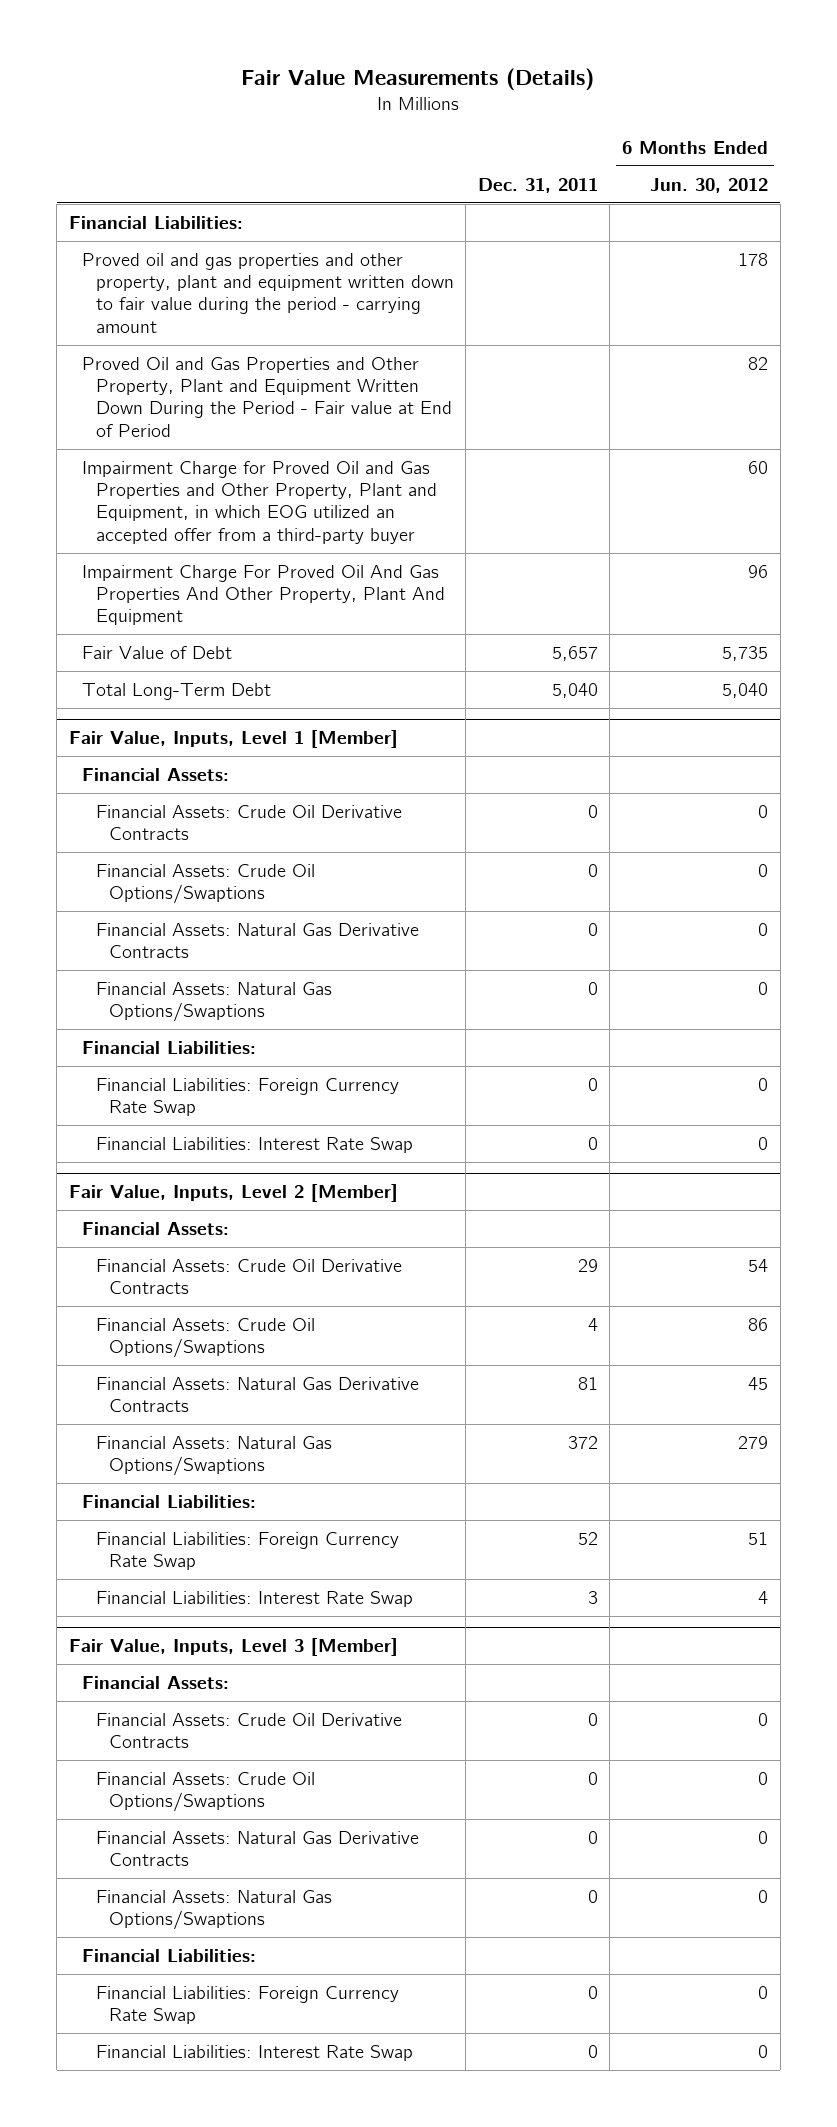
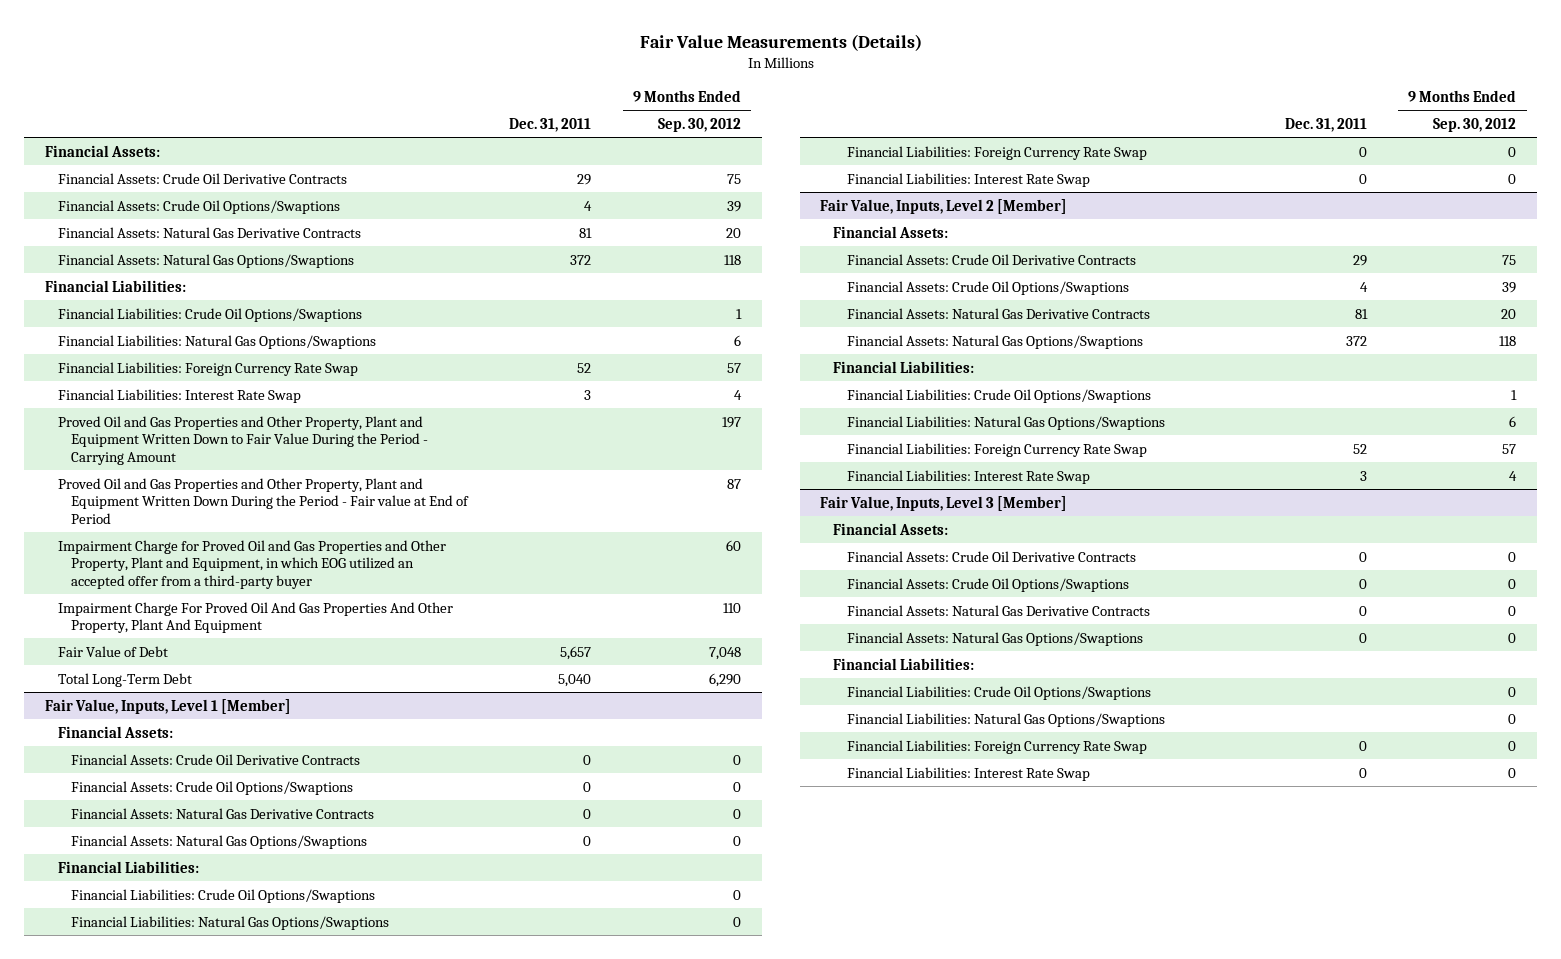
- | Dec. 31, 2011 | 6 Months Ended Jun. 30, 2012
+ | Dec. 31, 2011 | 9 Months Ended Sep. 30, 2012
+ Financial Assets:
+ Financial Assets: Crude Oil Derivative Contracts | 29 | 75
+ Financial Assets: Crude Oil Options/Swaptions | 4 | 39
+ Financial Assets: Natural Gas Derivative Contracts | 81 | 20
+ Financial Assets: Natural Gas Options/Swaptions | 372 | 118
- Proved oil and gas properties and other property, plant and equipment written down to fair value during the period - carrying amount | | 178
+ Financial Liabilities: Crude Oil Options/Swaptions | | 1
+ Financial Liabilities: Natural Gas Options/Swaptions | | 6
+ Financial Liabilities: Foreign Currency Rate Swap | 52 | 57
+ Financial Liabilities: Interest Rate Swap | 3 | 4
+ Proved Oil and Gas Properties and Other Property, Plant and Equipment Written Down to Fair Value During the Period - Carrying Amount | | 197
@ Fair Value, Inputs, Level 1 [Member]
+ Financial Liabilities: Crude Oil Options/Swaptions | | 0
+ Financial Liabilities: Natural Gas Options/Swaptions | | 0
@ Fair Value, Inputs, Level 2 [Member]
+ Financial Liabilities: Crude Oil Options/Swaptions | | 1
+ Financial Liabilities: Natural Gas Options/Swaptions | | 6
@ Fair Value, Inputs, Level 3 [Member]
+ Financial Liabilities: Crude Oil Options/Swaptions | | 0
+ Financial Liabilities: Natural Gas Options/Swaptions | | 0

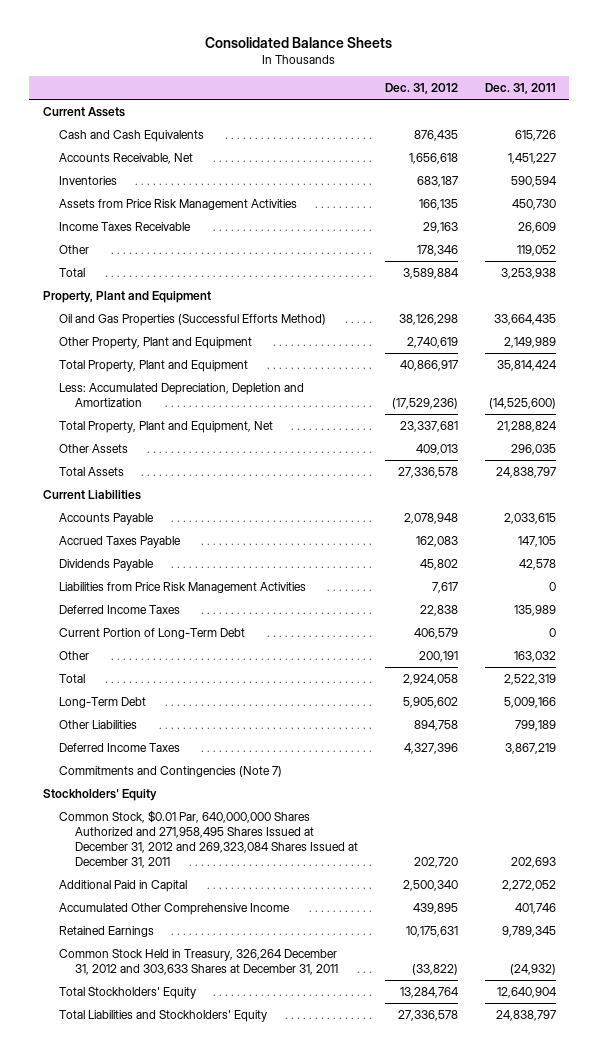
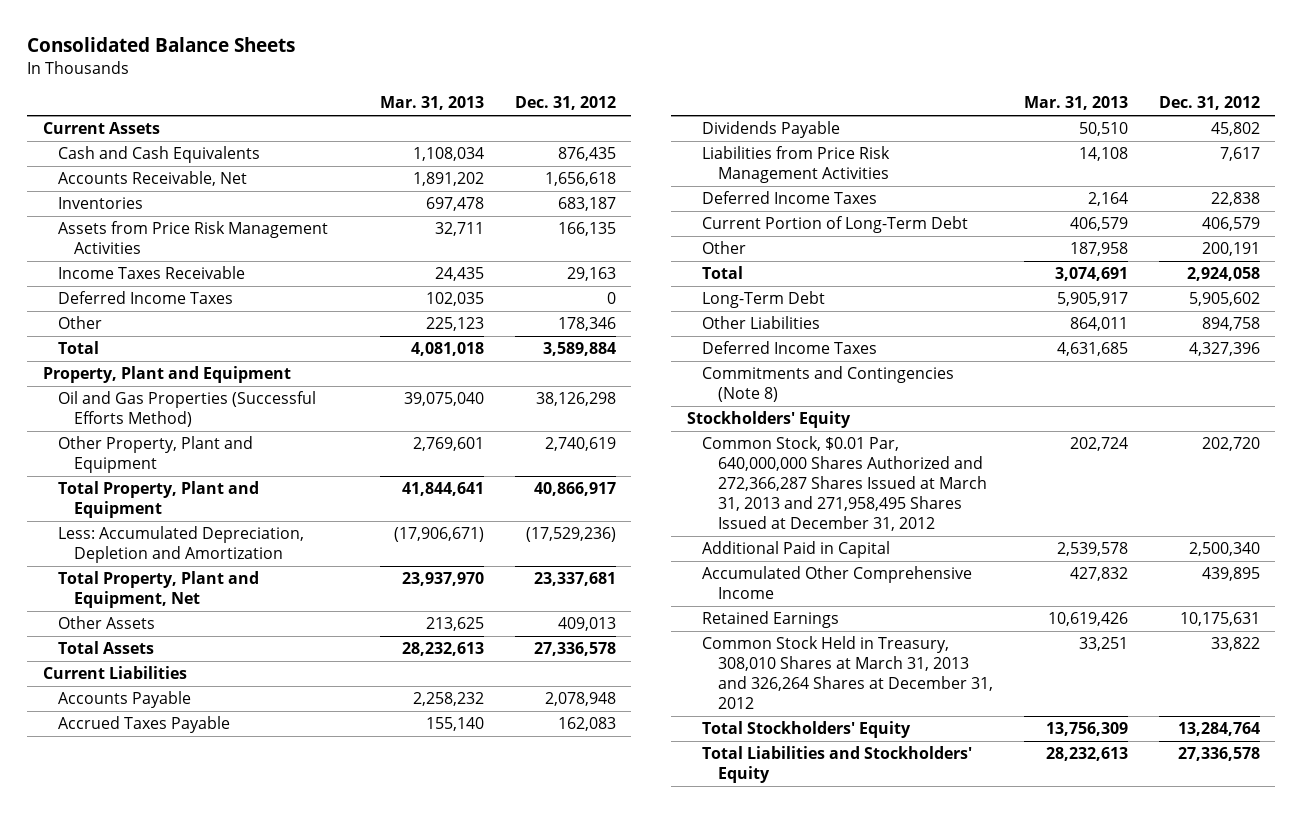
- | Dec. 31, 2012 | Dec. 31, 2011
+ | Mar. 31, 2013 | Dec. 31, 2012
+ Deferred Income Taxes | 102,035 | 0
- Commitments and Contingencies (Note 7)
+ Commitments and Contingencies (Note 8)
- Common Stock, $0.01 Par, 640,000,000 Shares Authorized and 271,958,495 Shares Issued at December 31, 2012 and 269,323,084 Shares Issued at December 31, 2011 | 202,720 | 202,693
+ Common Stock, $0.01 Par, 640,000,000 Shares Authorized and 272,366,287 Shares Issued at March 31, 2013 and 271,958,495 Shares Issued at December 31, 2012 | 202,724 | 202,720
- Common Stock Held in Treasury, 326,264 December 31, 2012 and 303,633 Shares at December 31, 2011 | (33,822) | (24,932)
+ Common Stock Held in Treasury, 308,010 Shares at March 31, 2013 and 326,264 Shares at December 31, 2012 | 33,251 | 33,822

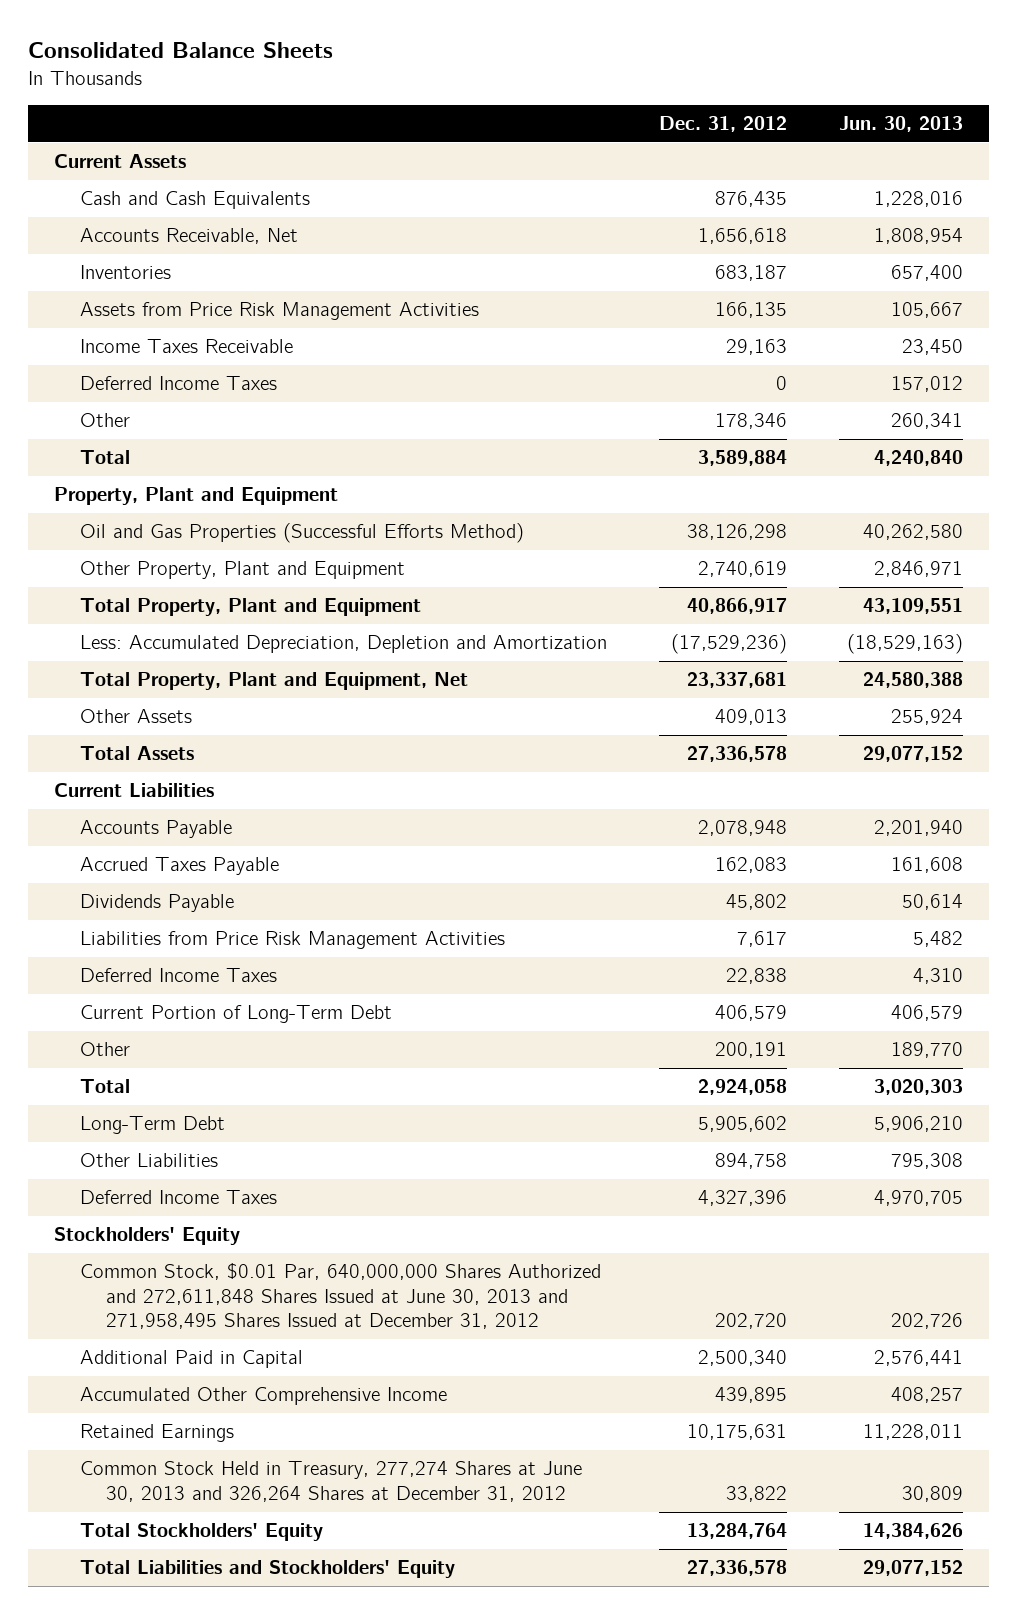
- | Mar. 31, 2013 | Dec. 31, 2012
+ | Dec. 31, 2012 | Jun. 30, 2013
- Commitments and Contingencies (Note 8)
- Common Stock, $0.01 Par, 640,000,000 Shares Authorized and 272,366,287 Shares Issued at March 31, 2013 and 271,958,495 Shares Issued at December 31, 2012 | 202,724 | 202,720
+ Common Stock, $0.01 Par, 640,000,000 Shares Authorized and 272,611,848 Shares Issued at June 30, 2013 and 271,958,495 Shares Issued at December 31, 2012 | 202,720 | 202,726
- Common Stock Held in Treasury, 308,010 Shares at March 31, 2013 and 326,264 Shares at December 31, 2012 | 33,251 | 33,822
+ Common Stock Held in Treasury, 277,274 Shares at June 30, 2013 and 326,264 Shares at December 31, 2012 | 33,822 | 30,809

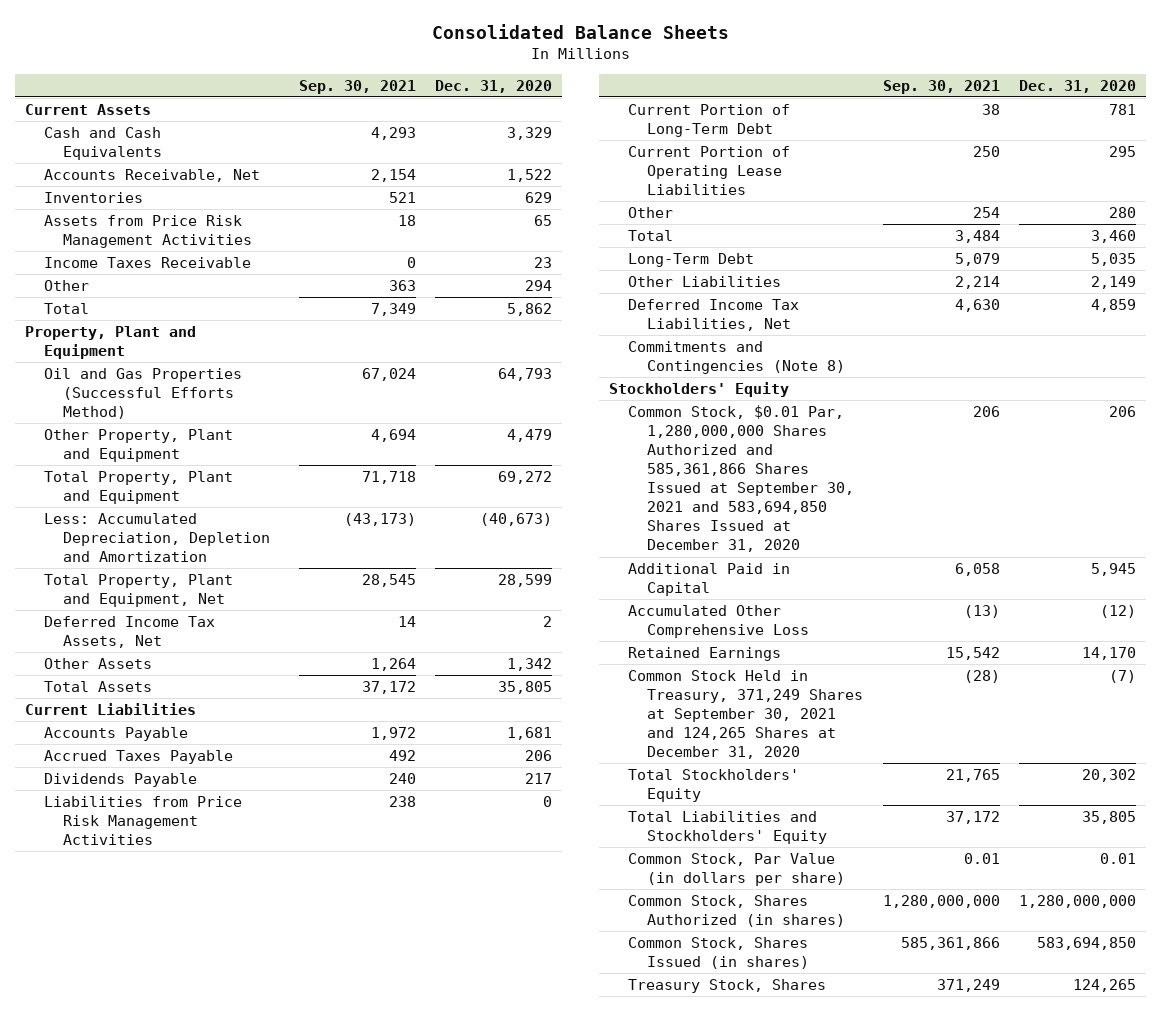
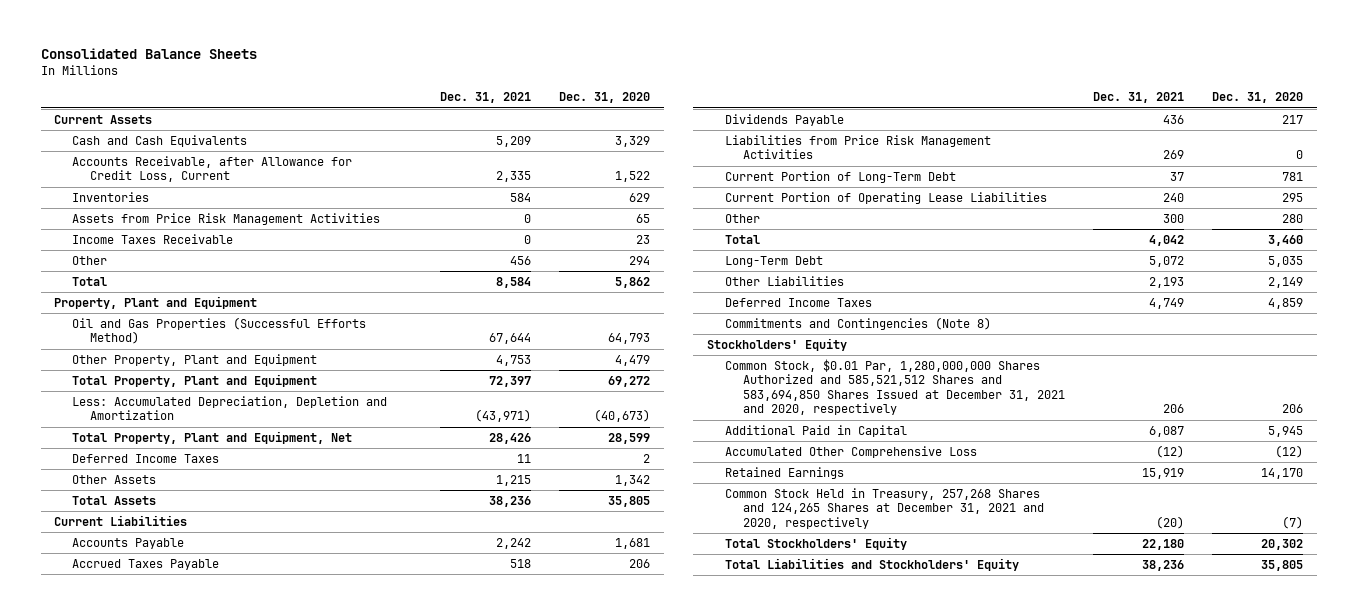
- | Sep. 30, 2021 | Dec. 31, 2020
+ | Dec. 31, 2021 | Dec. 31, 2020
- Accounts Receivable, Net | 2,154 | 1,522
+ Accounts Receivable, after Allowance for Credit Loss, Current | 2,335 | 1,522
- Deferred Income Tax Assets, Net | 14 | 2
+ Deferred Income Taxes | 11 | 2
- Deferred Income Tax Liabilities, Net | 4,630 | 4,859
+ Deferred Income Taxes | 4,749 | 4,859
- Common Stock, $0.01 Par, 1,280,000,000 Shares Authorized and 585,361,866 Shares Issued at September 30, 2021 and 583,694,850 Shares Issued at December 31, 2020 | 206 | 206
+ Common Stock, $0.01 Par, 1,280,000,000 Shares Authorized and 585,521,512 Shares and 583,694,850 Shares Issued at December 31, 2021 and 2020, respectively | 206 | 206
- Common Stock Held in Treasury, 371,249 Shares at September 30, 2021 and 124,265 Shares at December 31, 2020 | (28) | (7)
+ Common Stock Held in Treasury, 257,268 Shares and 124,265 Shares at December 31, 2021 and 2020, respectively | (20) | (7)
- Common Stock, Par Value (in dollars per share) | 0.01 | 0.01
- Common Stock, Shares Authorized (in shares) | 1,280,000,000 | 1,280,000,000
- Common Stock, Shares Issued (in shares) | 585,361,866 | 583,694,850
- Treasury Stock, Shares | 371,249 | 124,265

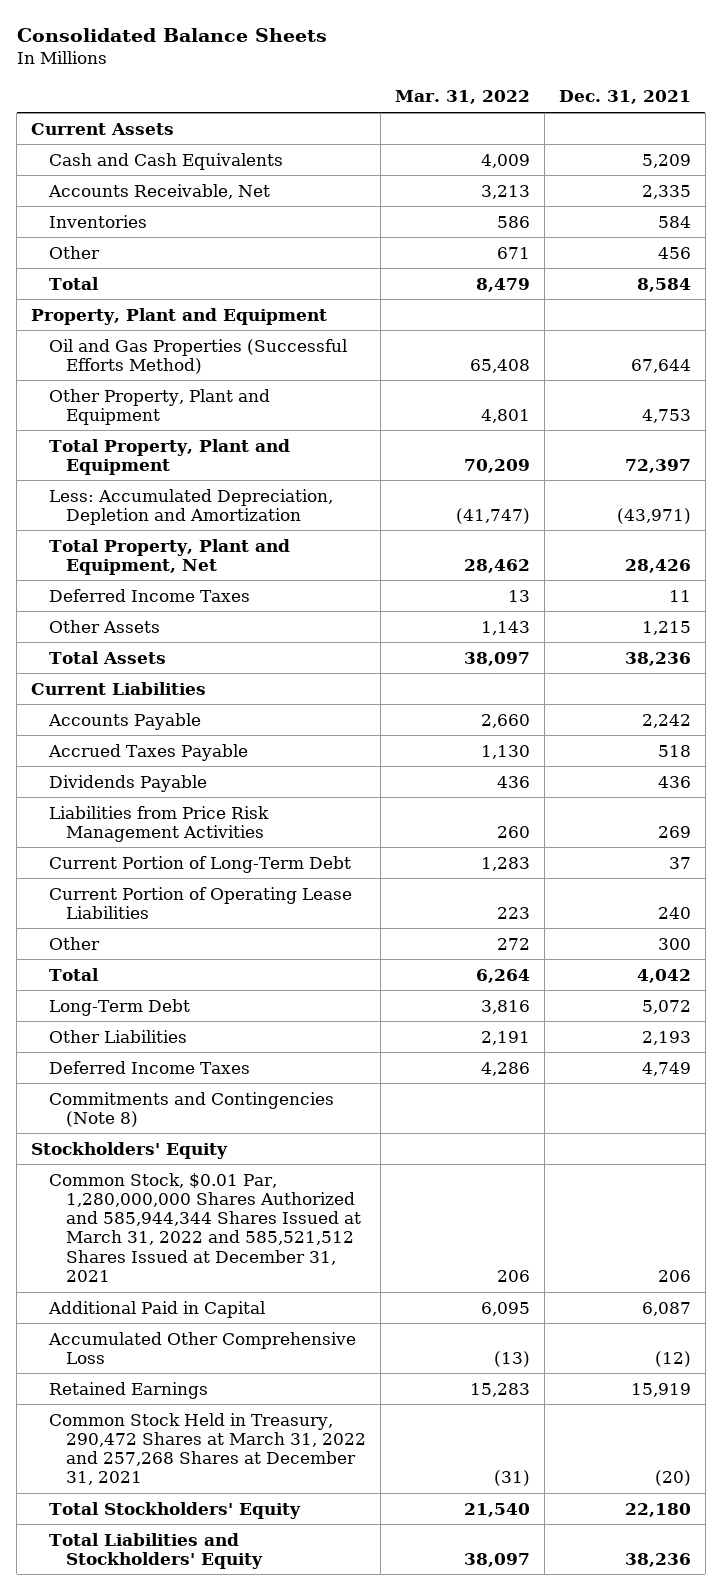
- | Dec. 31, 2021 | Dec. 31, 2020
+ | Mar. 31, 2022 | Dec. 31, 2021
- Accounts Receivable, after Allowance for Credit Loss, Current | 2,335 | 1,522
+ Accounts Receivable, Net | 3,213 | 2,335
- Assets from Price Risk Management Activities | 0 | 65
- Income Taxes Receivable | 0 | 23
- Common Stock, $0.01 Par, 1,280,000,000 Shares Authorized and 585,521,512 Shares and 583,694,850 Shares Issued at December 31, 2021 and 2020, respectively | 206 | 206
+ Common Stock, $0.01 Par, 1,280,000,000 Shares Authorized and 585,944,344 Shares Issued at March 31, 2022 and 585,521,512 Shares Issued at December 31, 2021 | 206 | 206
- Common Stock Held in Treasury, 257,268 Shares and 124,265 Shares at December 31, 2021 and 2020, respectively | (20) | (7)
+ Common Stock Held in Treasury, 290,472 Shares at March 31, 2022 and 257,268 Shares at December 31, 2021 | (31) | (20)

